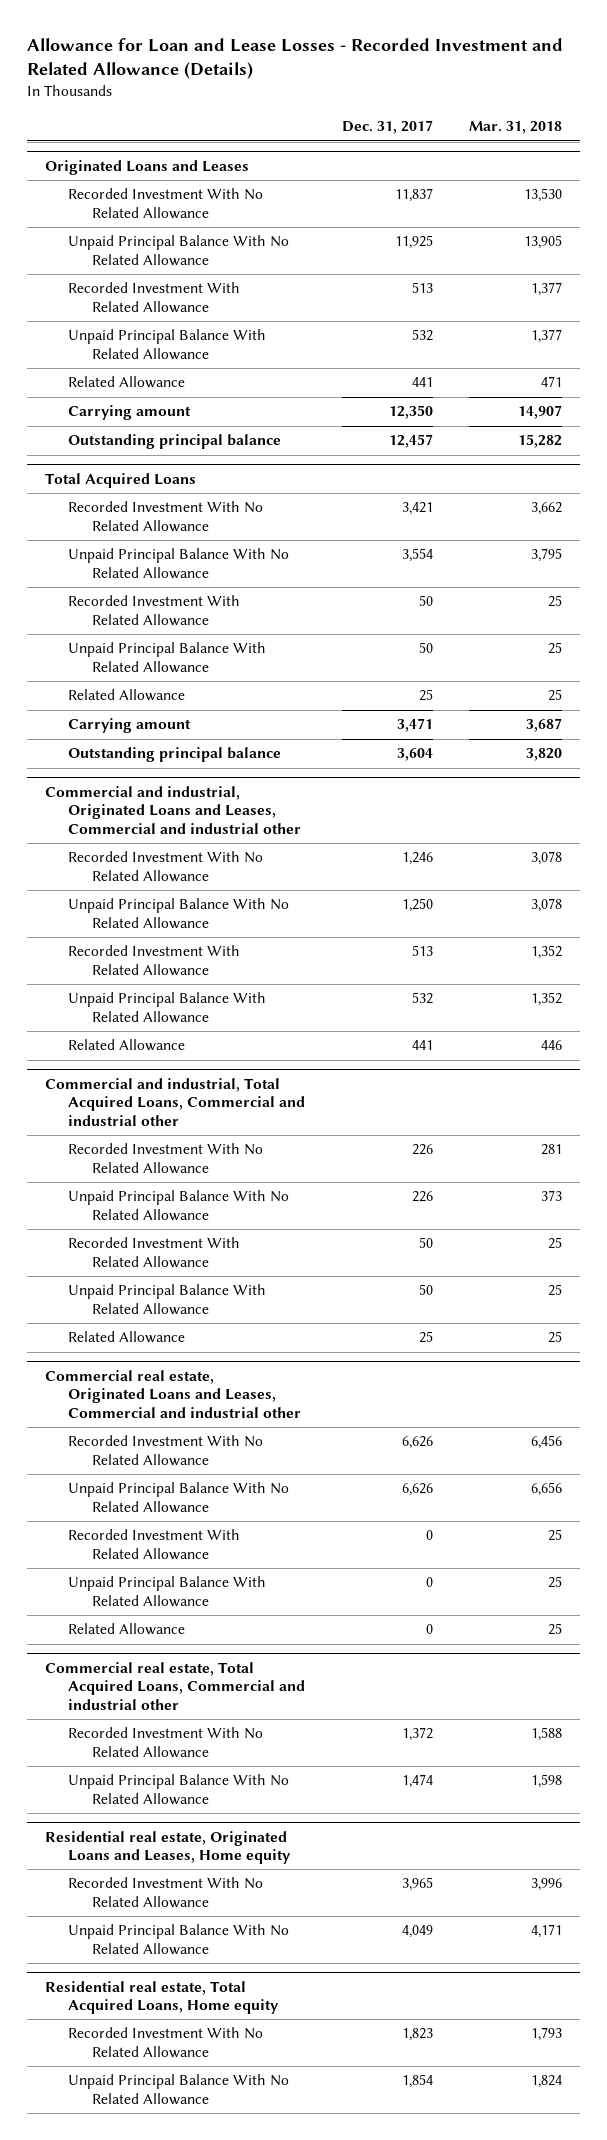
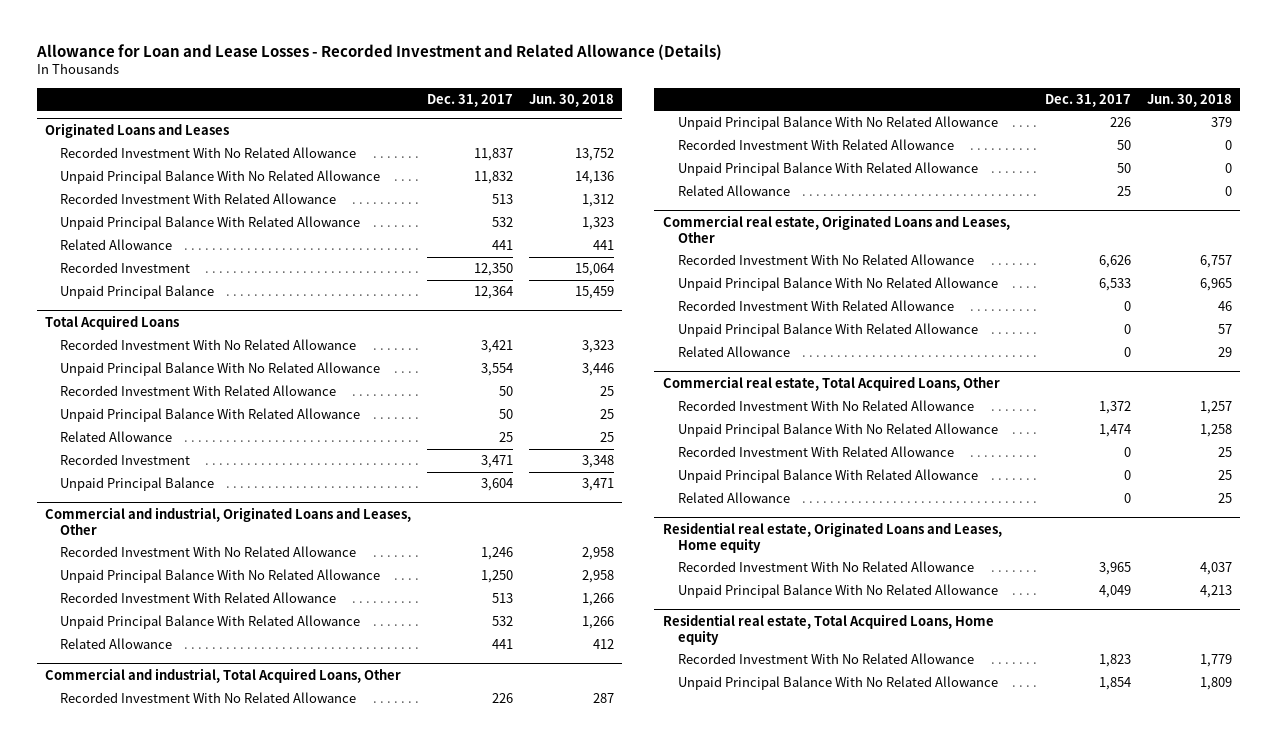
- | Dec. 31, 2017 | Mar. 31, 2018
+ | Dec. 31, 2017 | Jun. 30, 2018
@ Originated Loans and Leases
- Unpaid Principal Balance With No Related Allowance | 11,925 | 13,905
+ Unpaid Principal Balance With No Related Allowance | 11,832 | 14,136
- Carrying amount | 12,350 | 14,907
- Outstanding principal balance | 12,457 | 15,282
+ Recorded Investment | 12,350 | 15,064
+ Unpaid Principal Balance | 12,364 | 15,459
@ Total Acquired Loans
- Carrying amount | 3,471 | 3,687
- Outstanding principal balance | 3,604 | 3,820
- Commercial and industrial, Originated Loans and Leases, Commercial and industrial other
@ Total Acquired Loans
+ Recorded Investment | 3,471 | 3,348
+ Unpaid Principal Balance | 3,604 | 3,471
+ Commercial and industrial, Originated Loans and Leases, Other
- Commercial and industrial, Total Acquired Loans, Commercial and industrial other
+ Commercial and industrial, Total Acquired Loans, Other
- Commercial real estate, Originated Loans and Leases, Commercial and industrial other
+ Commercial real estate, Originated Loans and Leases, Other
- Unpaid Principal Balance With No Related Allowance | 6,626 | 6,656
+ Unpaid Principal Balance With No Related Allowance | 6,533 | 6,965
- Commercial real estate, Total Acquired Loans, Commercial and industrial other
+ Commercial real estate, Total Acquired Loans, Other
+ Recorded Investment With Related Allowance | 0 | 25
+ Unpaid Principal Balance With Related Allowance | 0 | 25
+ Related Allowance | 0 | 25

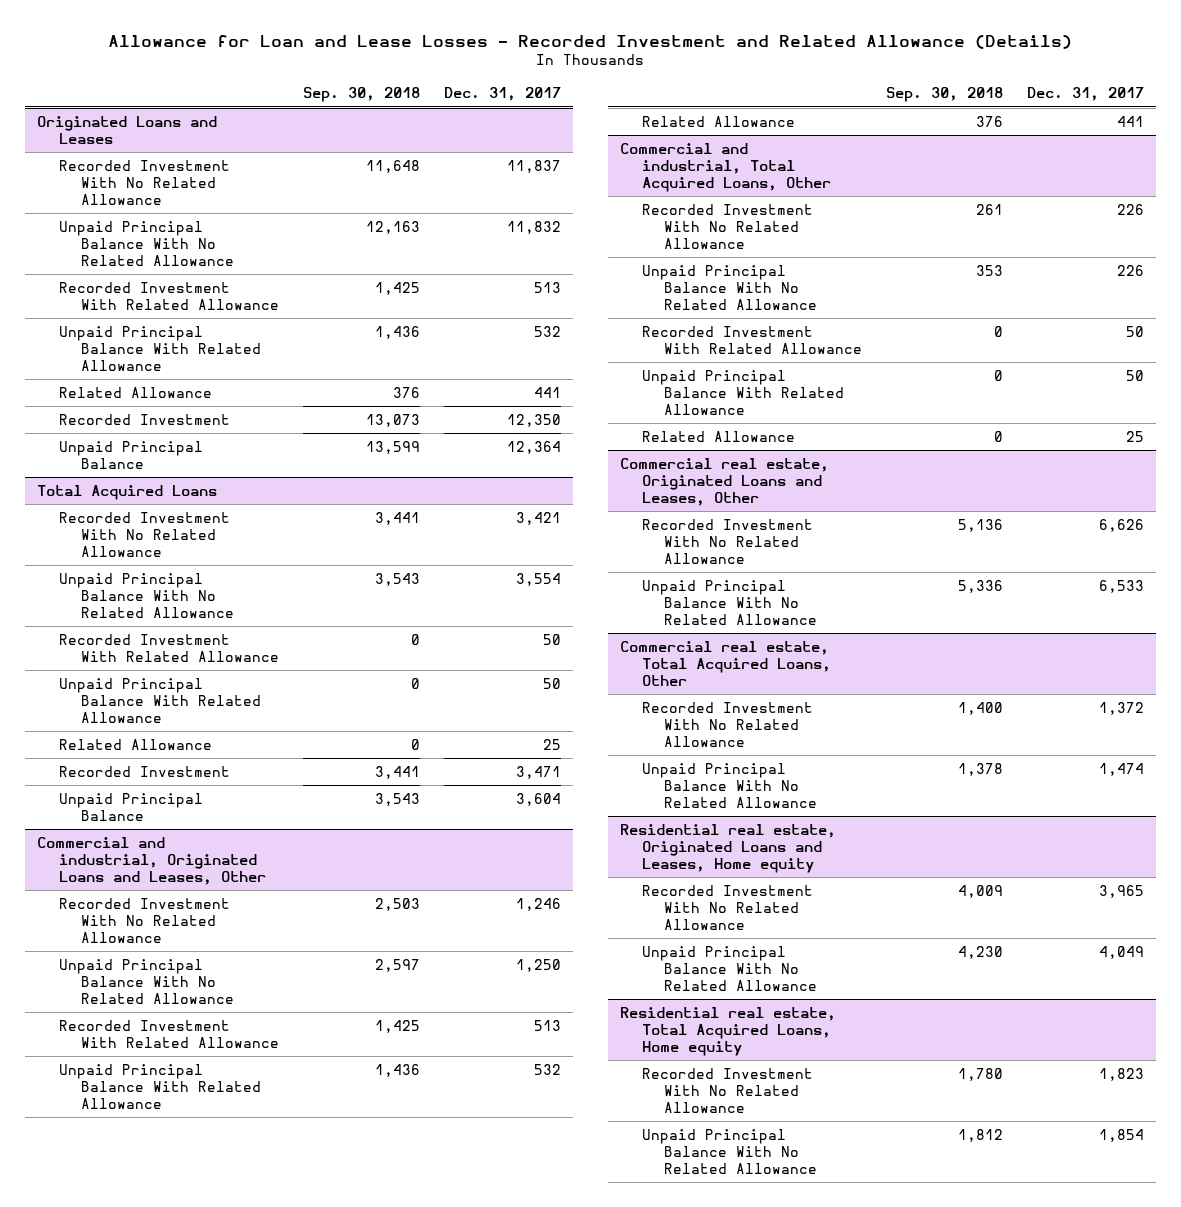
- | Dec. 31, 2017 | Jun. 30, 2018
+ | Sep. 30, 2018 | Dec. 31, 2017
@ Commercial real estate, Originated Loans and Leases, Other
- Recorded Investment With Related Allowance | 0 | 46
- Unpaid Principal Balance With Related Allowance | 0 | 57
- Related Allowance | 0 | 29
@ Commercial real estate, Total Acquired Loans, Other
- Recorded Investment With Related Allowance | 0 | 25
- Unpaid Principal Balance With Related Allowance | 0 | 25
- Related Allowance | 0 | 25

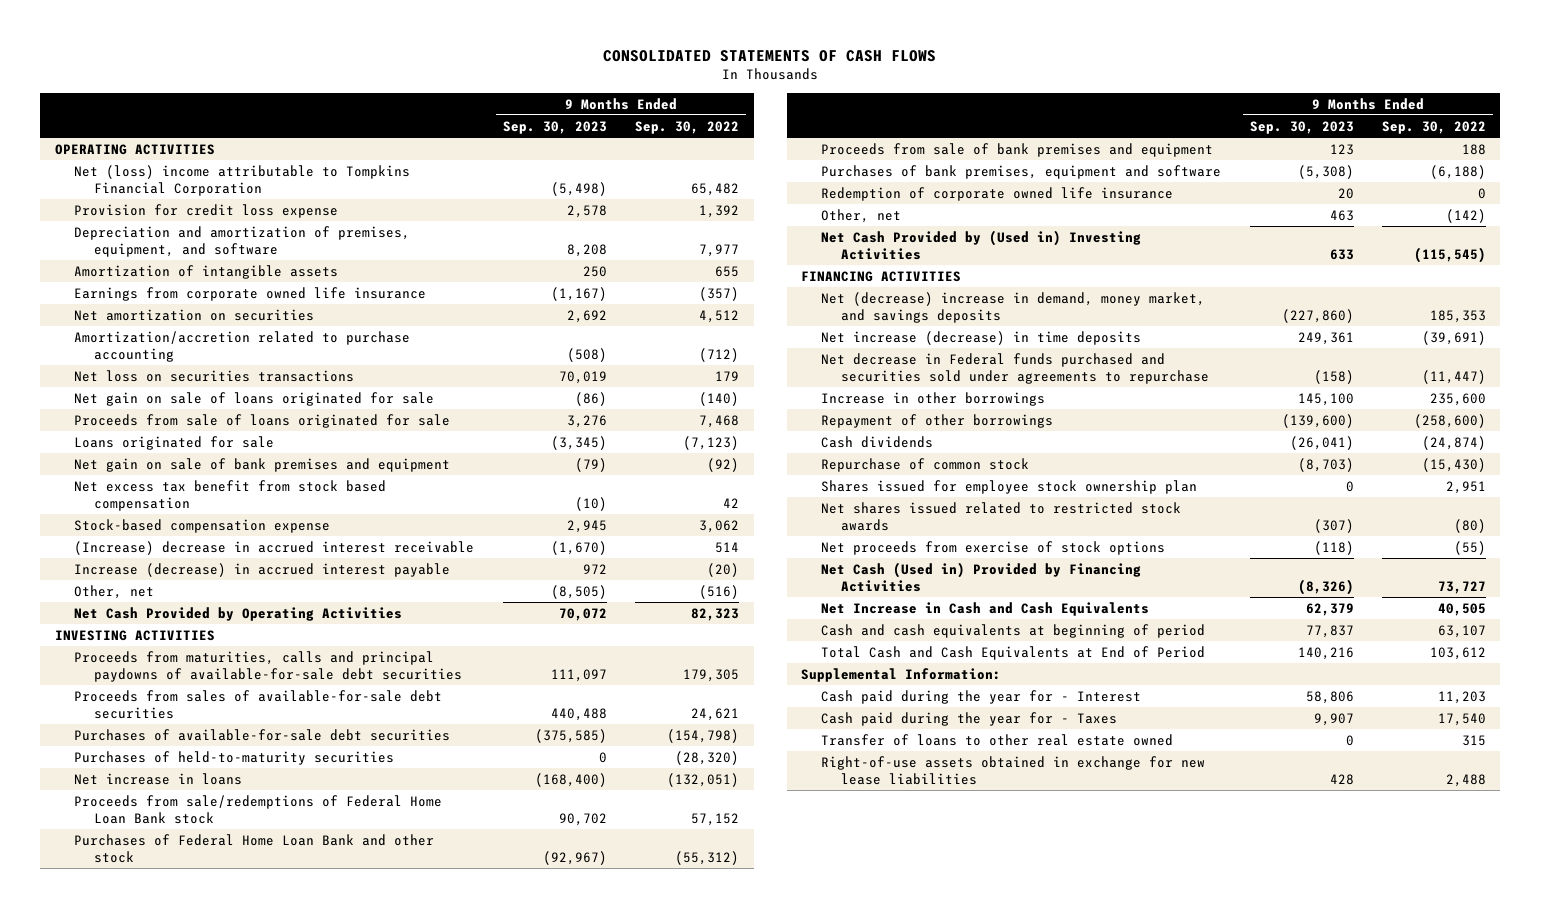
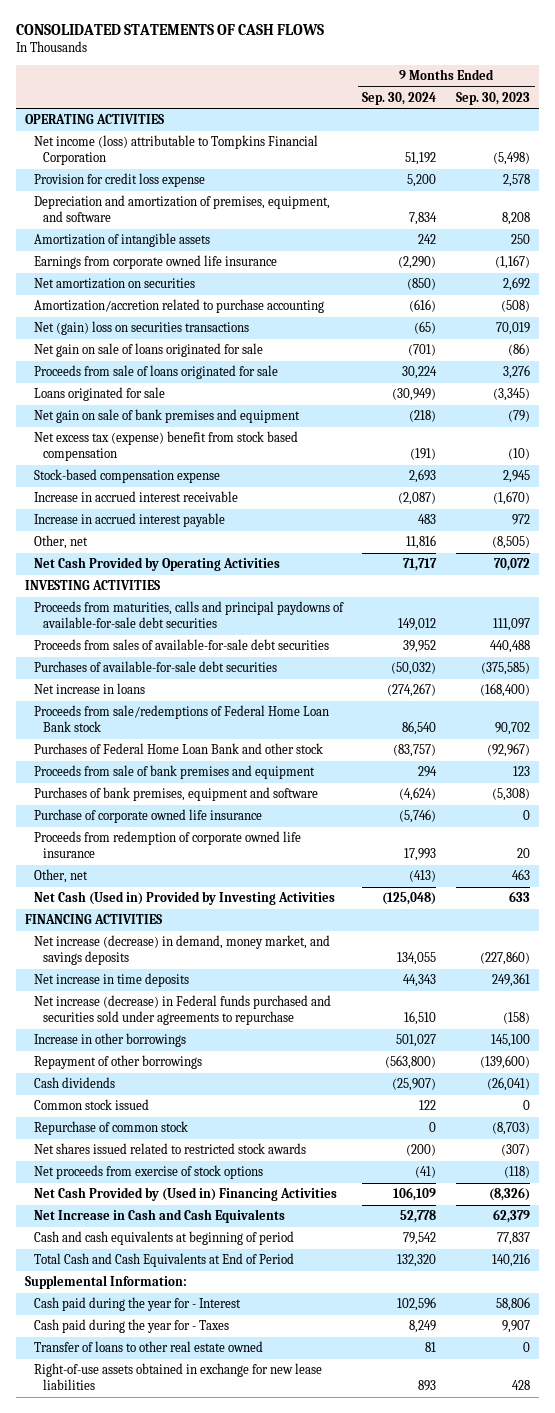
- | 9 Months Ended Sep. 30, 2023 | 9 Months Ended Sep. 30, 2022
+ | 9 Months Ended Sep. 30, 2024 | 9 Months Ended Sep. 30, 2023
- Net (loss) income attributable to Tompkins Financial Corporation | (5,498) | 65,482
+ Net income (loss) attributable to Tompkins Financial Corporation | 51,192 | (5,498)
- Net loss on securities transactions | 70,019 | 179
+ Net (gain) loss on securities transactions | (65) | 70,019
- Net excess tax benefit from stock based compensation | (10) | 42
+ Net excess tax (expense) benefit from stock based compensation | (191) | (10)
- (Increase) decrease in accrued interest receivable | (1,670) | 514
- Increase (decrease) in accrued interest payable | 972 | (20)
+ Increase in accrued interest receivable | (2,087) | (1,670)
+ Increase in accrued interest payable | 483 | 972
- Purchases of held-to-maturity securities | 0 | (28,320)
- Redemption of corporate owned life insurance | 20 | 0
+ Purchase of corporate owned life insurance | (5,746) | 0
+ Proceeds from redemption of corporate owned life insurance | 17,993 | 20
- Net Cash Provided by (Used in) Investing Activities | 633 | (115,545)
+ Net Cash (Used in) Provided by Investing Activities | (125,048) | 633
- Net (decrease) increase in demand, money market, and savings deposits | (227,860) | 185,353
- Net increase (decrease) in time deposits | 249,361 | (39,691)
- Net decrease in Federal funds purchased and securities sold under agreements to repurchase | (158) | (11,447)
+ Net increase (decrease) in demand, money market, and savings deposits | 134,055 | (227,860)
+ Net increase in time deposits | 44,343 | 249,361
+ Net increase (decrease) in Federal funds purchased and securities sold under agreements to repurchase | 16,510 | (158)
+ Common stock issued | 122 | 0
- Shares issued for employee stock ownership plan | 0 | 2,951
- Net Cash (Used in) Provided by Financing Activities | (8,326) | 73,727
+ Net Cash Provided by (Used in) Financing Activities | 106,109 | (8,326)

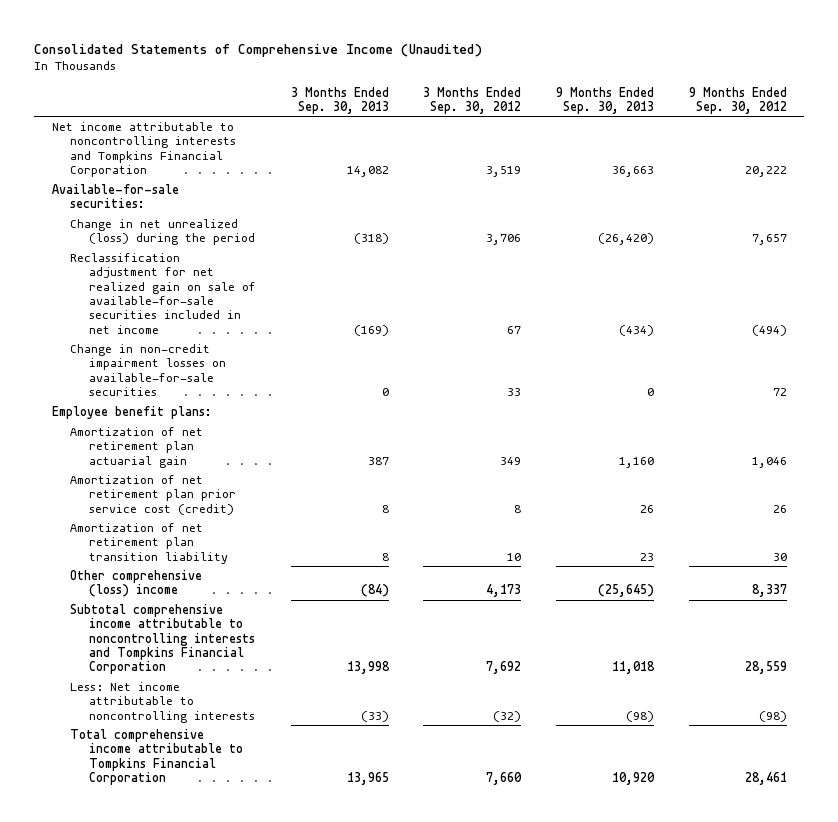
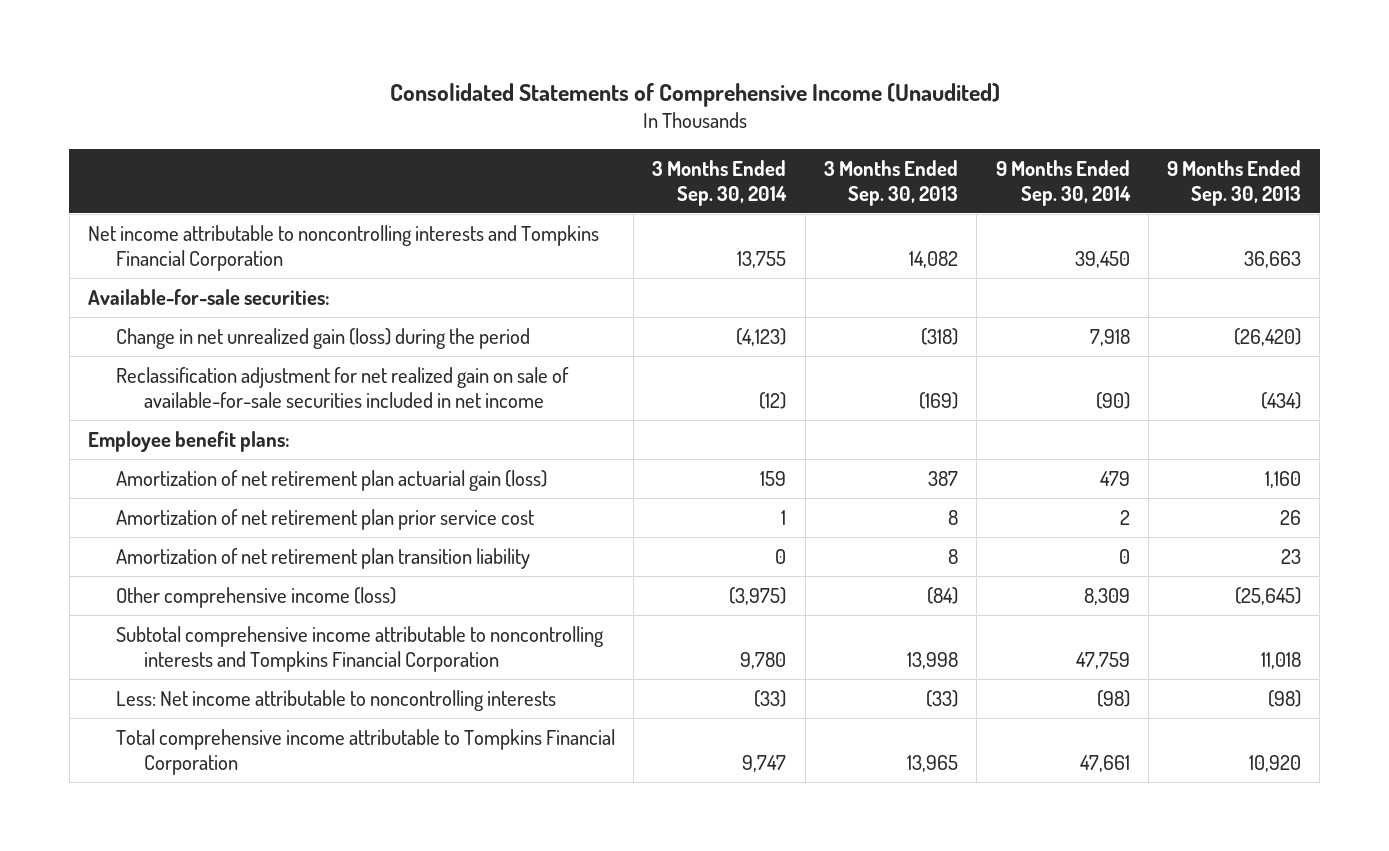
- | 3 Months Ended Sep. 30, 2013 | 3 Months Ended Sep. 30, 2012 | 9 Months Ended Sep. 30, 2013 | 9 Months Ended Sep. 30, 2012
+ | 3 Months Ended Sep. 30, 2014 | 3 Months Ended Sep. 30, 2013 | 9 Months Ended Sep. 30, 2014 | 9 Months Ended Sep. 30, 2013
- Change in net unrealized (loss) during the period | (318) | 3,706 | (26,420) | 7,657
+ Change in net unrealized gain (loss) during the period | (4,123) | (318) | 7,918 | (26,420)
- Change in non-credit impairment losses on available-for-sale securities | 0 | 33 | 0 | 72
- Amortization of net retirement plan actuarial gain | 387 | 349 | 1,160 | 1,046
- Amortization of net retirement plan prior service cost (credit) | 8 | 8 | 26 | 26
+ Amortization of net retirement plan actuarial gain (loss) | 159 | 387 | 479 | 1,160
+ Amortization of net retirement plan prior service cost | 1 | 8 | 2 | 26
- Other comprehensive (loss) income | (84) | 4,173 | (25,645) | 8,337
+ Other comprehensive income (loss) | (3,975) | (84) | 8,309 | (25,645)

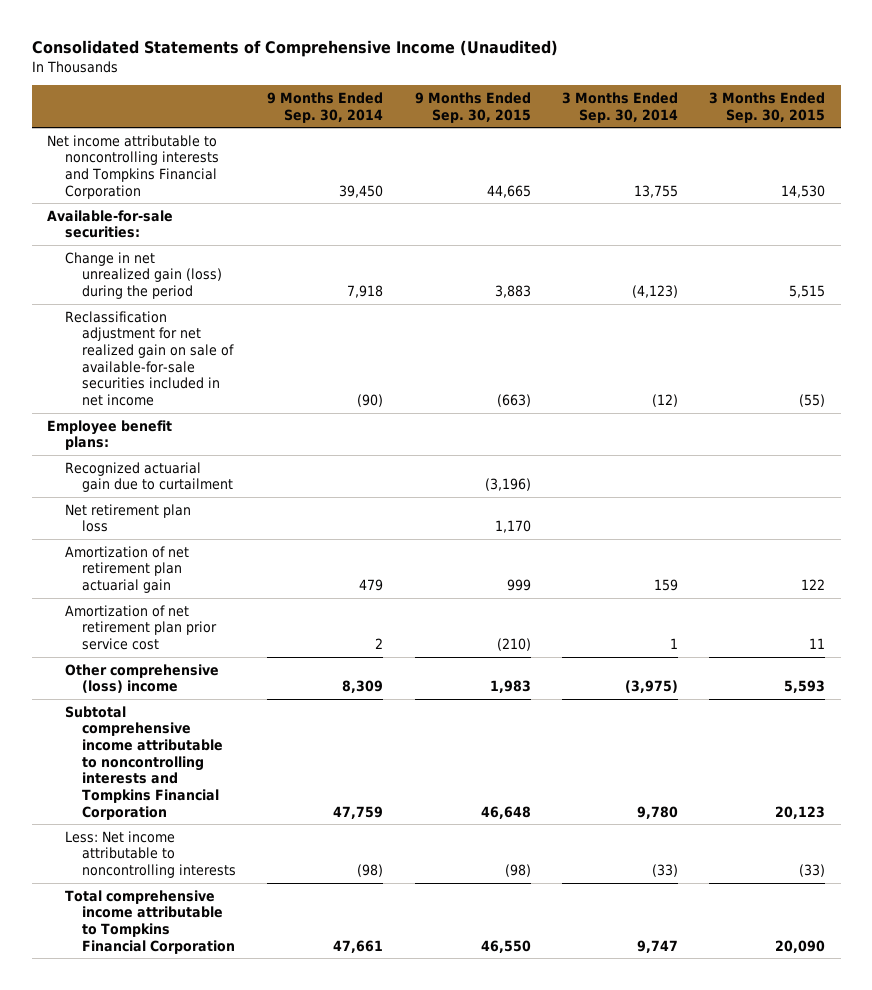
- | 3 Months Ended Sep. 30, 2014 | 3 Months Ended Sep. 30, 2013 | 9 Months Ended Sep. 30, 2014 | 9 Months Ended Sep. 30, 2013
+ | 9 Months Ended Sep. 30, 2014 | 9 Months Ended Sep. 30, 2015 | 3 Months Ended Sep. 30, 2014 | 3 Months Ended Sep. 30, 2015
- Amortization of net retirement plan actuarial gain (loss) | 159 | 387 | 479 | 1,160
+ Recognized actuarial gain due to curtailment | | (3,196) | |
+ Net retirement plan loss | | 1,170 | |
+ Amortization of net retirement plan actuarial gain | 479 | 999 | 159 | 122
- Amortization of net retirement plan transition liability | 0 | 8 | 0 | 23
- Other comprehensive income (loss) | (3,975) | (84) | 8,309 | (25,645)
+ Other comprehensive (loss) income | 8,309 | 1,983 | (3,975) | 5,593

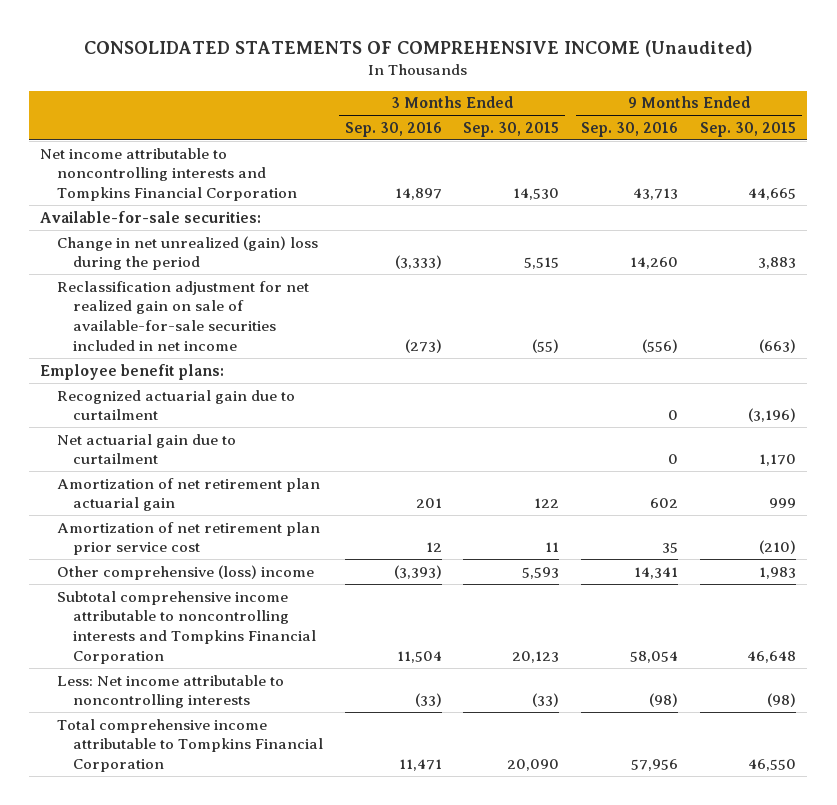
- Consolidated Statements of Comprehensive Income (Unaudited)
+ CONSOLIDATED STATEMENTS OF COMPREHENSIVE INCOME (Unaudited)
- | 9 Months Ended Sep. 30, 2014 | 9 Months Ended Sep. 30, 2015 | 3 Months Ended Sep. 30, 2014 | 3 Months Ended Sep. 30, 2015
+ | 3 Months Ended Sep. 30, 2016 | 3 Months Ended Sep. 30, 2015 | 9 Months Ended Sep. 30, 2016 | 9 Months Ended Sep. 30, 2015
- Change in net unrealized gain (loss) during the period | 7,918 | 3,883 | (4,123) | 5,515
+ Change in net unrealized (gain) loss during the period | (3,333) | 5,515 | 14,260 | 3,883
- Net retirement plan loss | | 1,170 | |
+ Net actuarial gain due to curtailment | | | 0 | 1,170

